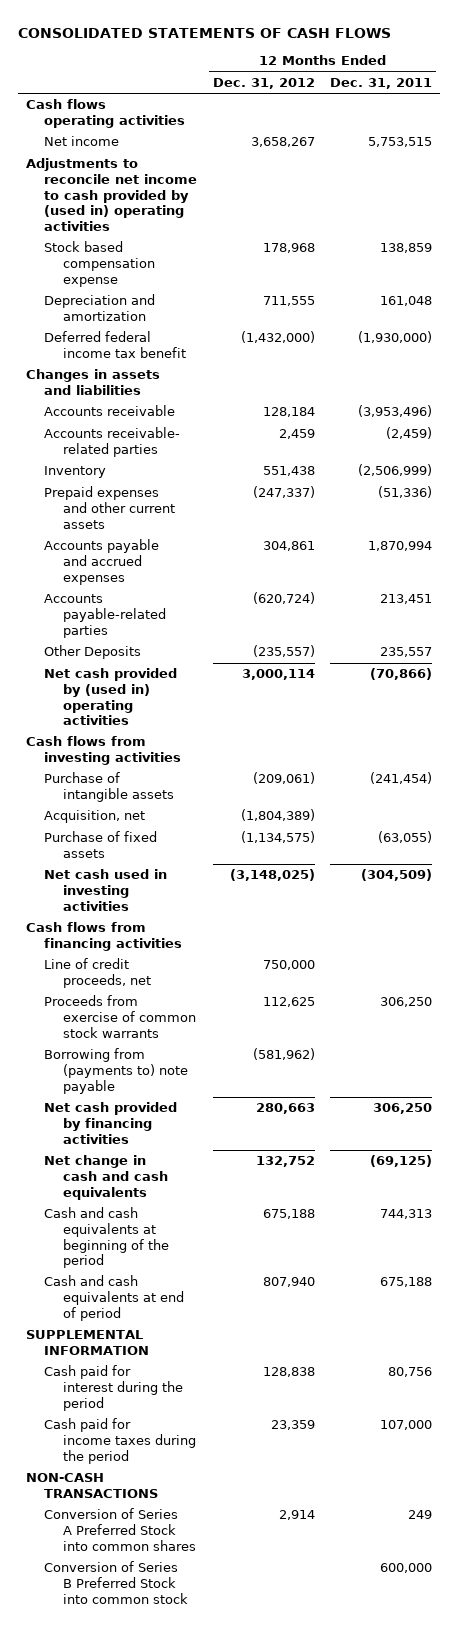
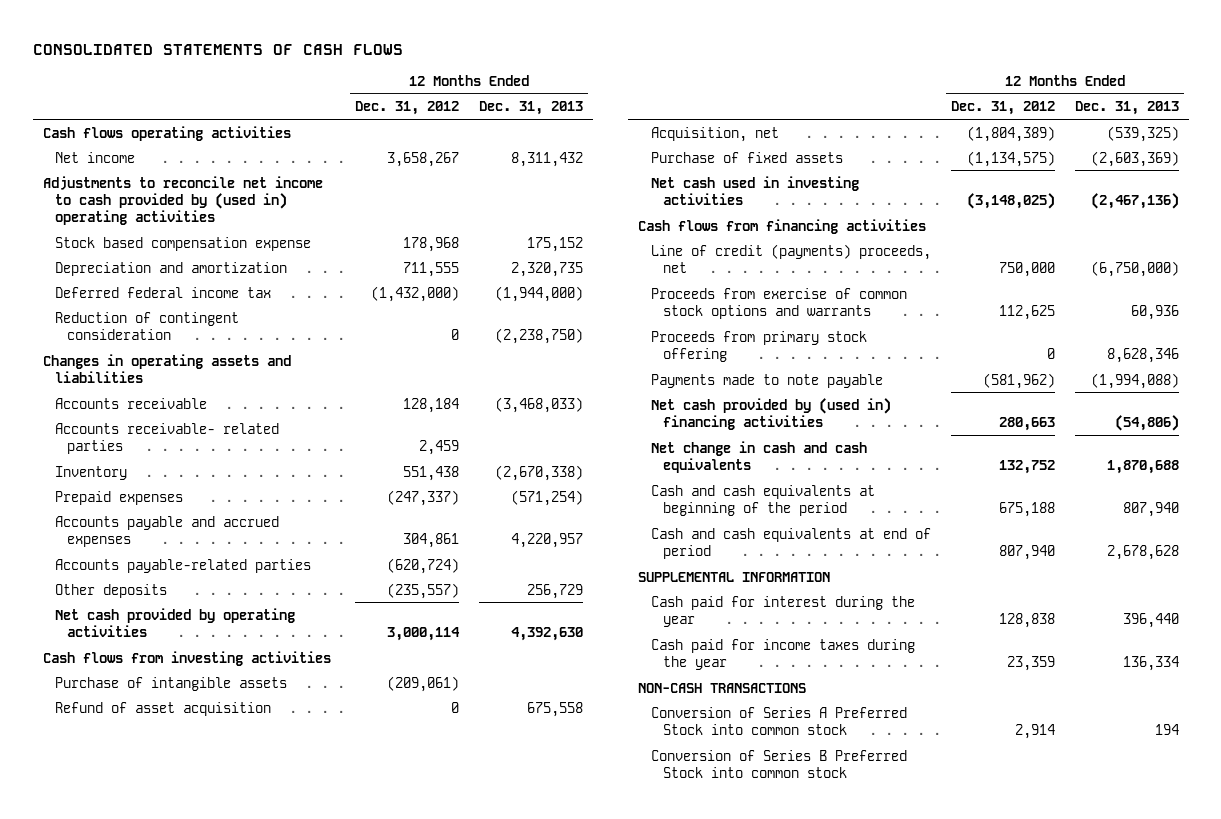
- | 12 Months Ended Dec. 31, 2012 | 12 Months Ended Dec. 31, 2011
+ | 12 Months Ended Dec. 31, 2012 | 12 Months Ended Dec. 31, 2013
- Deferred federal income tax benefit | (1,432,000) | (1,930,000)
- Changes in assets and liabilities
+ Deferred federal income tax | (1,432,000) | (1,944,000)
+ Reduction of contingent consideration | 0 | (2,238,750)
+ Changes in operating assets and liabilities
- Prepaid expenses and other current assets | (247,337) | (51,336)
+ Prepaid expenses | (247,337) | (571,254)
- Other Deposits | (235,557) | 235,557
- Net cash provided by (used in) operating activities | 3,000,114 | (70,866)
+ Other deposits | (235,557) | 256,729
+ Net cash provided by operating activities | 3,000,114 | 4,392,630
+ Refund of asset acquisition | 0 | 675,558
- Line of credit proceeds, net | 750,000 |
- Proceeds from exercise of common stock warrants | 112,625 | 306,250
- Borrowing from (payments to) note payable | (581,962) |
- Net cash provided by financing activities | 280,663 | 306,250
+ Line of credit (payments) proceeds, net | 750,000 | (6,750,000)
+ Proceeds from exercise of common stock options and warrants | 112,625 | 60,936
+ Proceeds from primary stock offering | 0 | 8,628,346
+ Payments made to note payable | (581,962) | (1,994,088)
+ Net cash provided by (used in) financing activities | 280,663 | (54,806)
- Cash paid for interest during the period | 128,838 | 80,756
- Cash paid for income taxes during the period | 23,359 | 107,000
+ Cash paid for interest during the year | 128,838 | 396,440
+ Cash paid for income taxes during the year | 23,359 | 136,334
- Conversion of Series A Preferred Stock into common shares | 2,914 | 249
+ Conversion of Series A Preferred Stock into common stock | 2,914 | 194

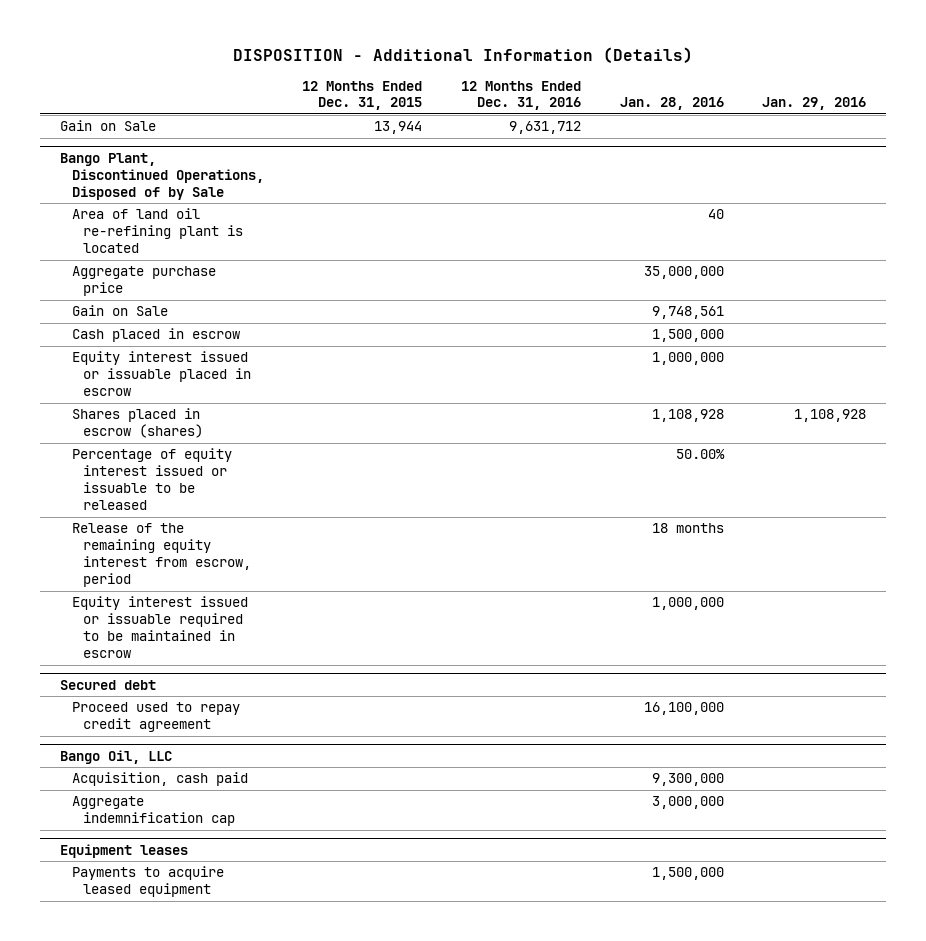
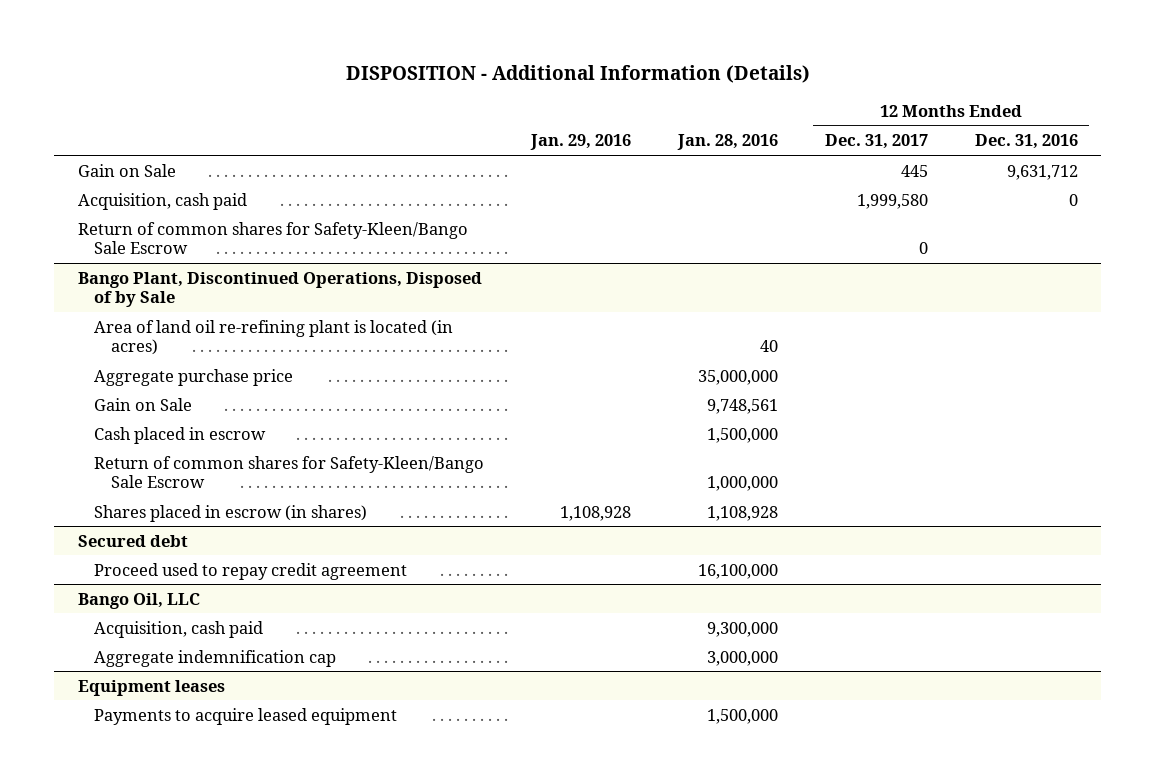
- | 12 Months Ended Dec. 31, 2015 | 12 Months Ended Dec. 31, 2016 | Jan. 28, 2016 | Jan. 29, 2016
+ | Jan. 29, 2016 | Jan. 28, 2016 | 12 Months Ended Dec. 31, 2017 | 12 Months Ended Dec. 31, 2016
+ Acquisition, cash paid | | | 1,999,580 | 0
+ Return of common shares for Safety-Kleen/Bango Sale Escrow | | | 0 |
@ Bango Plant, Discontinued Operations, Disposed of by Sale
- Area of land oil re-refining plant is located | | | 40 |
+ Area of land oil re-refining plant is located (in acres) | | 40 | |
- Equity interest issued or issuable placed in escrow | | | 1,000,000 |
- Shares placed in escrow (shares) | | | 1,108,928 | 1,108,928
- Percentage of equity interest issued or issuable to be released | | | 50.00% |
- Release of the remaining equity interest from escrow, period | | | 18 months |
- Equity interest issued or issuable required to be maintained in escrow | | | 1,000,000 |
+ Return of common shares for Safety-Kleen/Bango Sale Escrow | | 1,000,000 | |
+ Shares placed in escrow (in shares) | 1,108,928 | 1,108,928 | |

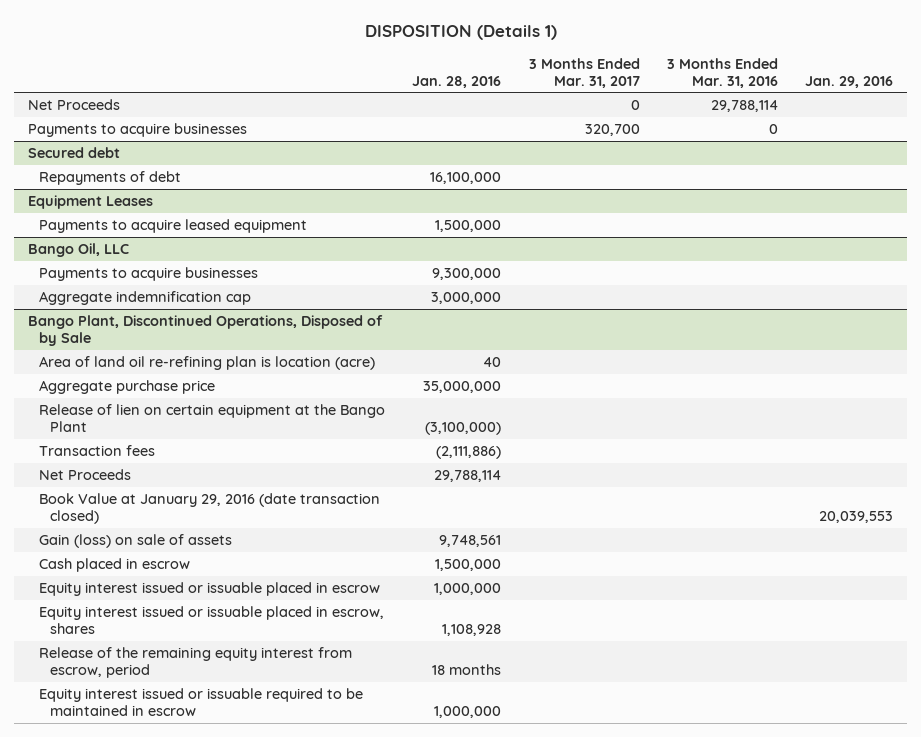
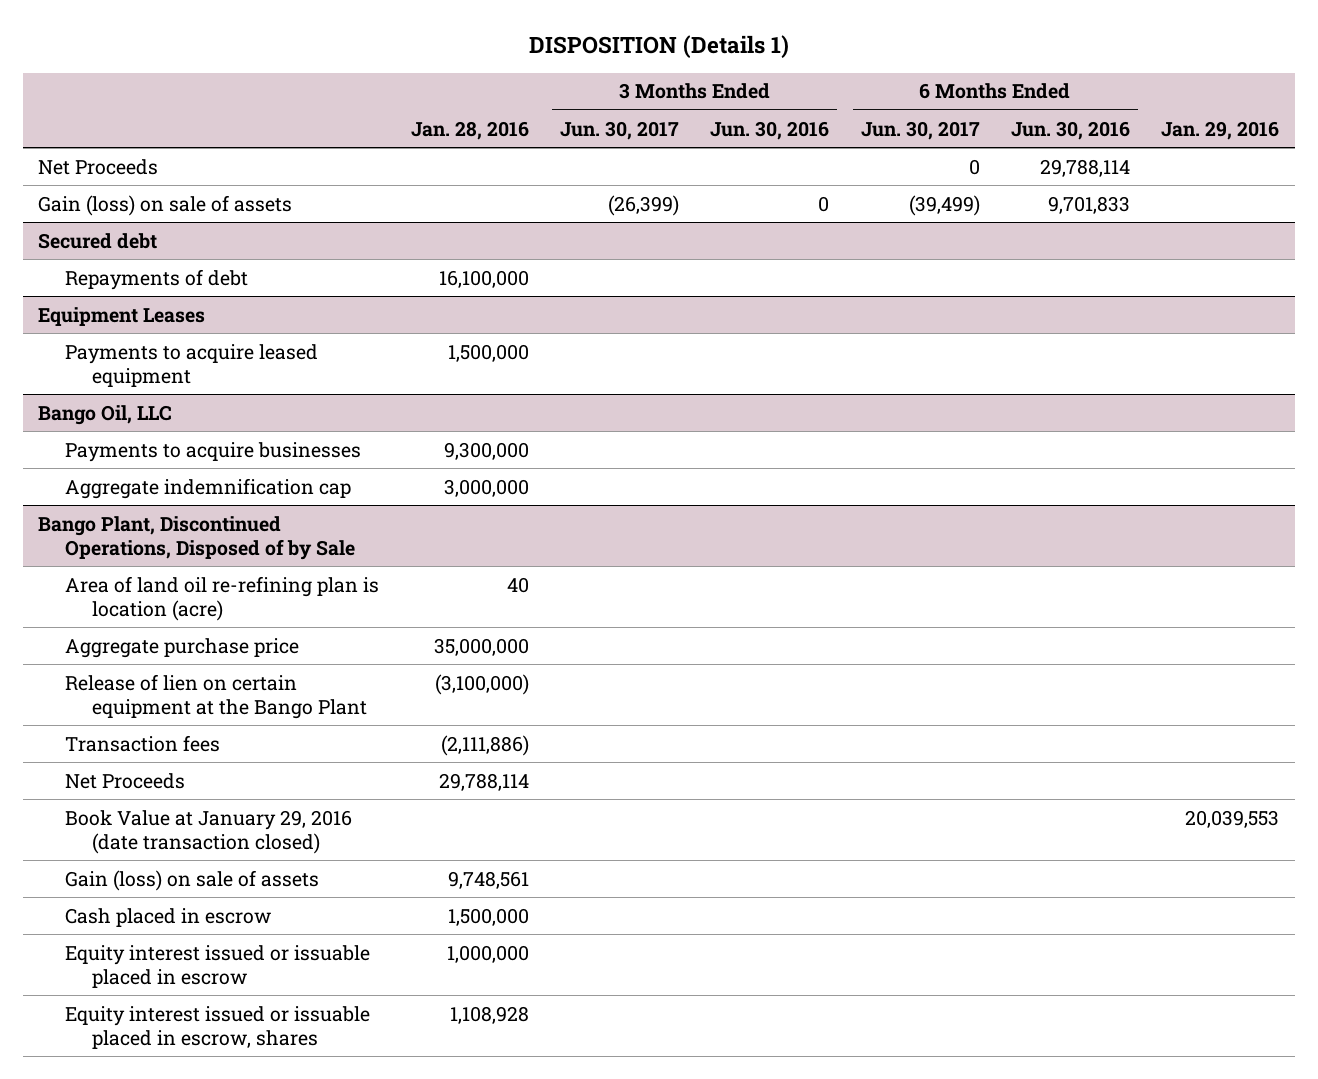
- | Jan. 28, 2016 | 3 Months Ended Mar. 31, 2017 | 3 Months Ended Mar. 31, 2016 | Jan. 29, 2016
+ | Jan. 28, 2016 | 3 Months Ended Jun. 30, 2017 | 3 Months Ended Jun. 30, 2016 | 6 Months Ended Jun. 30, 2017 | 6 Months Ended Jun. 30, 2016 | Jan. 29, 2016
- Payments to acquire businesses | | 320,700 | 0 |
+ Gain (loss) on sale of assets | | (26,399) | 0 | (39,499) | 9,701,833 |
@ Bango Plant, Discontinued Operations, Disposed of by Sale
- Release of the remaining equity interest from escrow, period | 18 months | | |
- Equity interest issued or issuable required to be maintained in escrow | 1,000,000 | | |

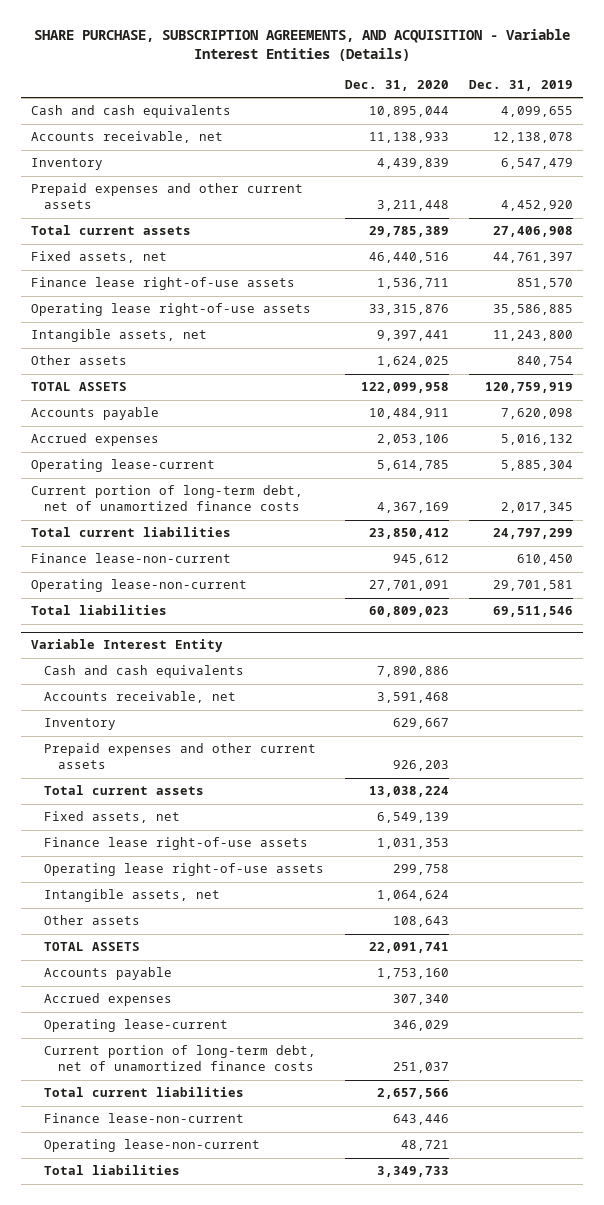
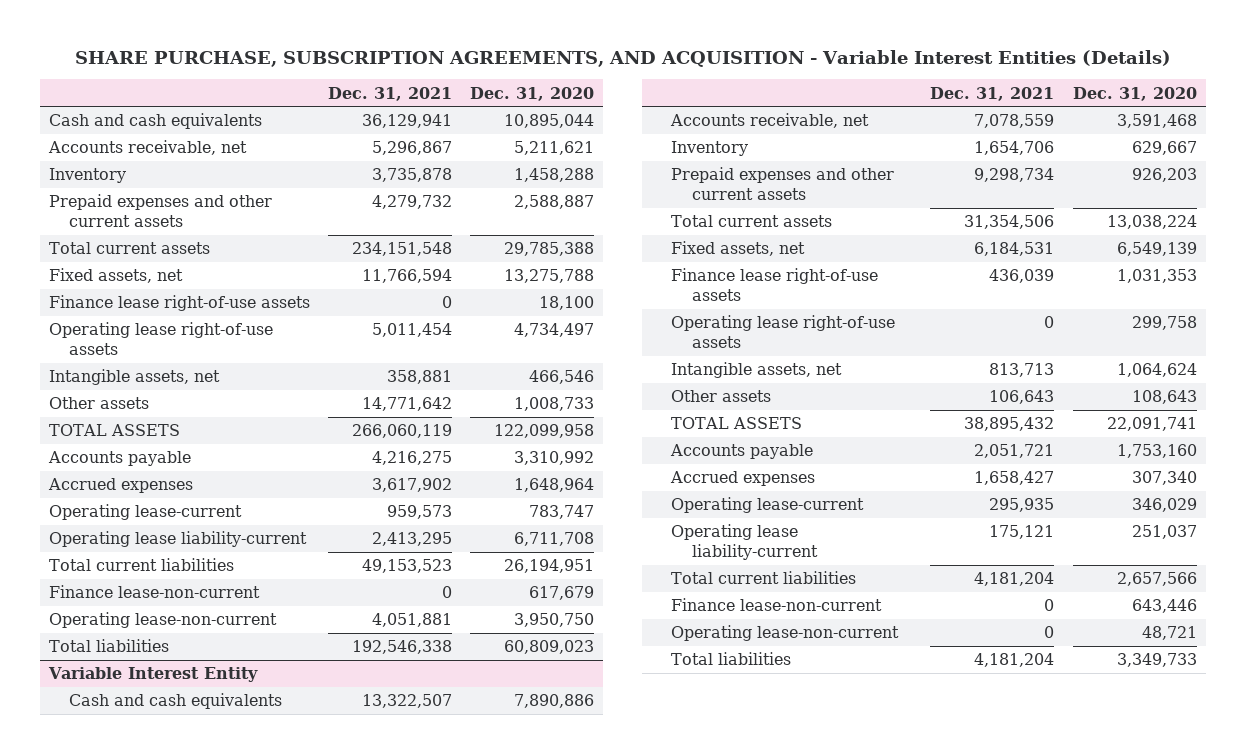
- | Dec. 31, 2020 | Dec. 31, 2019
+ | Dec. 31, 2021 | Dec. 31, 2020
- Accounts receivable, net | 11,138,933 | 12,138,078
- Inventory | 4,439,839 | 6,547,479
- Prepaid expenses and other current assets | 3,211,448 | 4,452,920
- Total current assets | 29,785,389 | 27,406,908
- Fixed assets, net | 46,440,516 | 44,761,397
- Finance lease right-of-use assets | 1,536,711 | 851,570
- Operating lease right-of-use assets | 33,315,876 | 35,586,885
- Intangible assets, net | 9,397,441 | 11,243,800
- Other assets | 1,624,025 | 840,754
+ Accounts receivable, net | 5,296,867 | 5,211,621
+ Inventory | 3,735,878 | 1,458,288
+ Prepaid expenses and other current assets | 4,279,732 | 2,588,887
+ Total current assets | 234,151,548 | 29,785,388
+ Fixed assets, net | 11,766,594 | 13,275,788
+ Finance lease right-of-use assets | 0 | 18,100
+ Operating lease right-of-use assets | 5,011,454 | 4,734,497
+ Intangible assets, net | 358,881 | 466,546
+ Other assets | 14,771,642 | 1,008,733
- Accounts payable | 10,484,911 | 7,620,098
- Accrued expenses | 2,053,106 | 5,016,132
- Operating lease-current | 5,614,785 | 5,885,304
- Current portion of long-term debt, net of unamortized finance costs | 4,367,169 | 2,017,345
- Total current liabilities | 23,850,412 | 24,797,299
- Finance lease-non-current | 945,612 | 610,450
- Operating lease-non-current | 27,701,091 | 29,701,581
+ Accounts payable | 4,216,275 | 3,310,992
+ Accrued expenses | 3,617,902 | 1,648,964
+ Operating lease-current | 959,573 | 783,747
+ Operating lease liability-current | 2,413,295 | 6,711,708
+ Total current liabilities | 49,153,523 | 26,194,951
+ Finance lease-non-current | 0 | 617,679
+ Operating lease-non-current | 4,051,881 | 3,950,750
@ Variable Interest Entity
- Current portion of long-term debt, net of unamortized finance costs | 251,037 |
+ Operating lease liability-current | 175,121 | 251,037

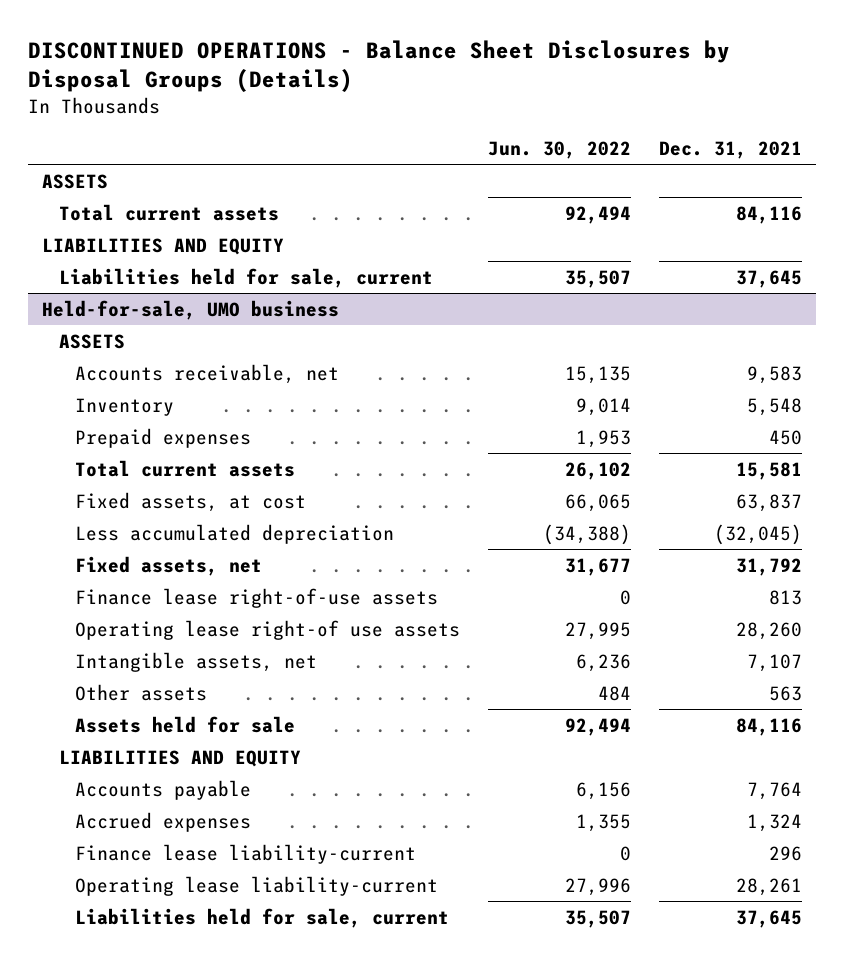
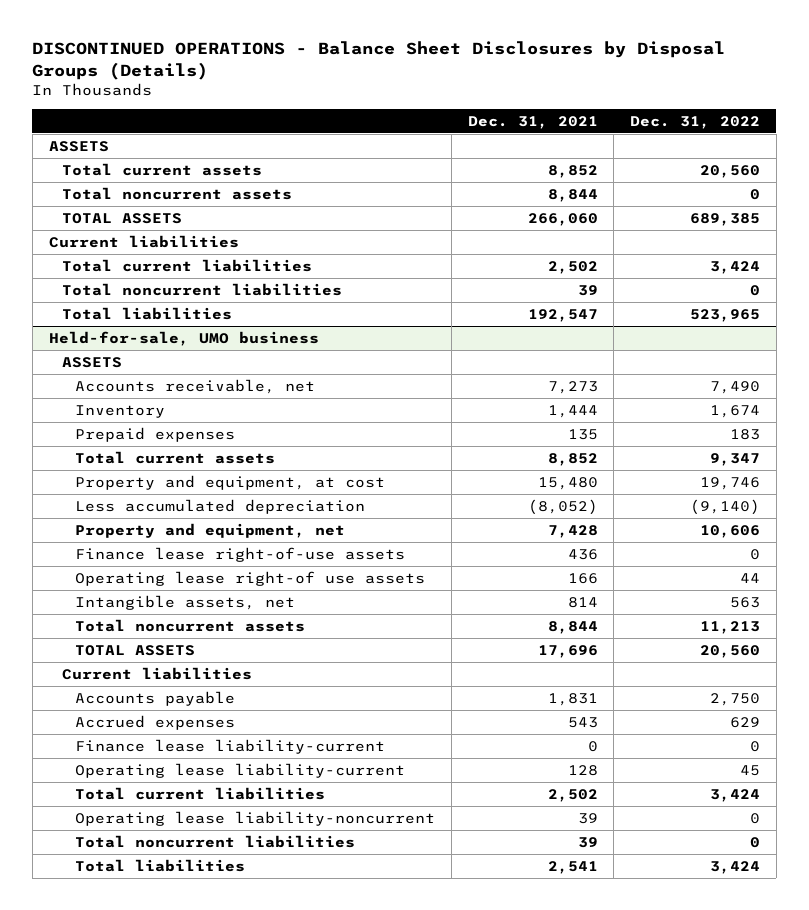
- | Jun. 30, 2022 | Dec. 31, 2021
+ | Dec. 31, 2021 | Dec. 31, 2022
- Total current assets | 92,494 | 84,116
- LIABILITIES AND EQUITY
- Liabilities held for sale, current | 35,507 | 37,645
+ Total current assets | 8,852 | 20,560
+ Total noncurrent assets | 8,844 | 0
+ TOTAL ASSETS | 266,060 | 689,385
+ Current liabilities
+ Total current liabilities | 2,502 | 3,424
+ Total noncurrent liabilities | 39 | 0
+ Total liabilities | 192,547 | 523,965
@ Held-for-sale, UMO business
- Accounts receivable, net | 15,135 | 9,583
- Inventory | 9,014 | 5,548
- Prepaid expenses | 1,953 | 450
- Total current assets | 26,102 | 15,581
- Fixed assets, at cost | 66,065 | 63,837
- Less accumulated depreciation | (34,388) | (32,045)
- Fixed assets, net | 31,677 | 31,792
- Finance lease right-of-use assets | 0 | 813
- Operating lease right-of use assets | 27,995 | 28,260
- Intangible assets, net | 6,236 | 7,107
- Other assets | 484 | 563
- Assets held for sale | 92,494 | 84,116
- LIABILITIES AND EQUITY
- Accounts payable | 6,156 | 7,764
- Accrued expenses | 1,355 | 1,324
- Finance lease liability-current | 0 | 296
- Operating lease liability-current | 27,996 | 28,261
- Liabilities held for sale, current | 35,507 | 37,645
+ Accounts receivable, net | 7,273 | 7,490
+ Inventory | 1,444 | 1,674
+ Prepaid expenses | 135 | 183
+ Total current assets | 8,852 | 9,347
+ Property and equipment, at cost | 15,480 | 19,746
+ Less accumulated depreciation | (8,052) | (9,140)
+ Property and equipment, net | 7,428 | 10,606
+ Finance lease right-of-use assets | 436 | 0
+ Operating lease right-of use assets | 166 | 44
+ Intangible assets, net | 814 | 563
+ Total noncurrent assets | 8,844 | 11,213
+ TOTAL ASSETS | 17,696 | 20,560
+ Current liabilities
+ Accounts payable | 1,831 | 2,750
+ Accrued expenses | 543 | 629
+ Finance lease liability-current | 0 | 0
+ Operating lease liability-current | 128 | 45
+ Total current liabilities | 2,502 | 3,424
+ Operating lease liability-noncurrent | 39 | 0
+ Total noncurrent liabilities | 39 | 0
+ Total liabilities | 2,541 | 3,424

